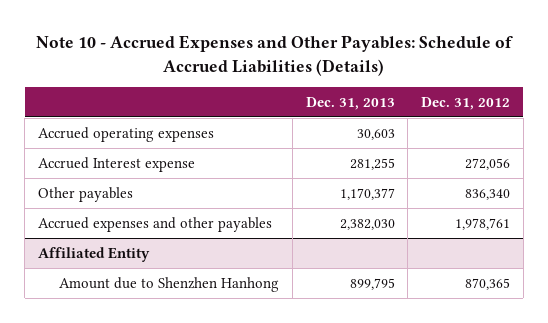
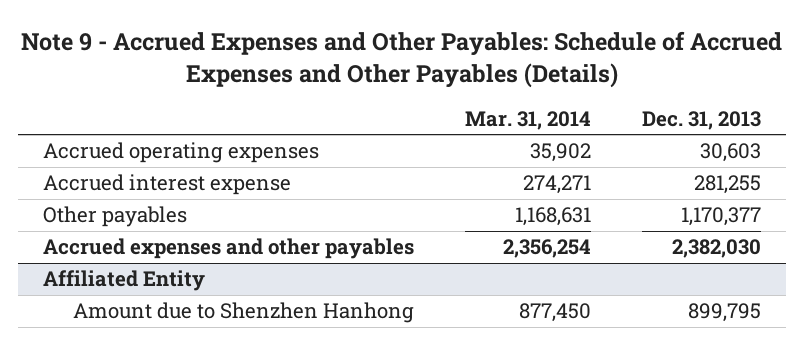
- Note 10 - Accrued Expenses and Other Payables: Schedule of Accrued Liabilities (Details)
+ Note 9 - Accrued Expenses and Other Payables: Schedule of Accrued Expenses and Other Payables (Details)
- | Dec. 31, 2013 | Dec. 31, 2012
+ | Mar. 31, 2014 | Dec. 31, 2013
- Accrued Interest expense | 281,255 | 272,056
+ Accrued interest expense | 274,271 | 281,255

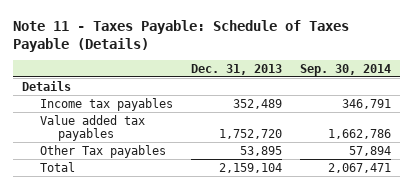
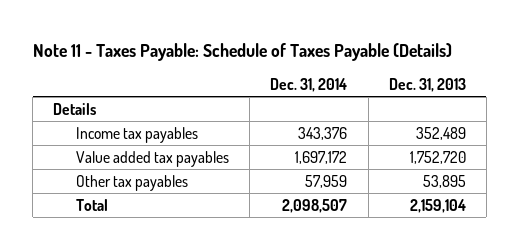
- | Dec. 31, 2013 | Sep. 30, 2014
+ | Dec. 31, 2014 | Dec. 31, 2013
- Other Tax payables | 53,895 | 57,894
+ Other tax payables | 57,959 | 53,895

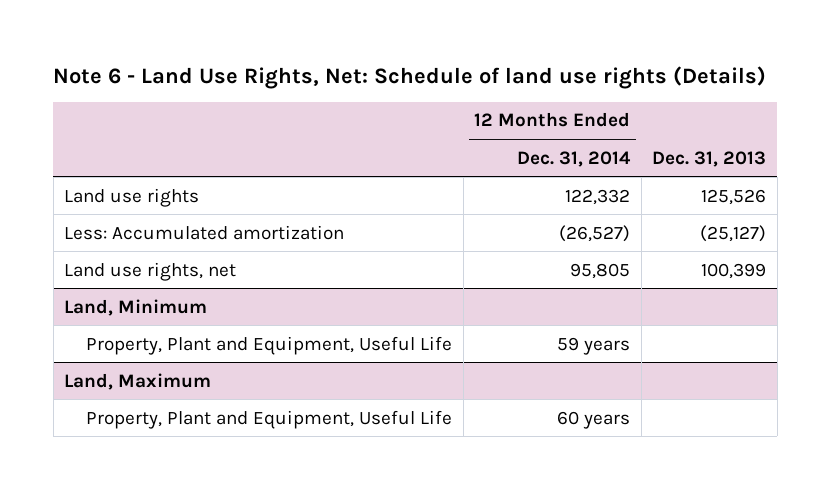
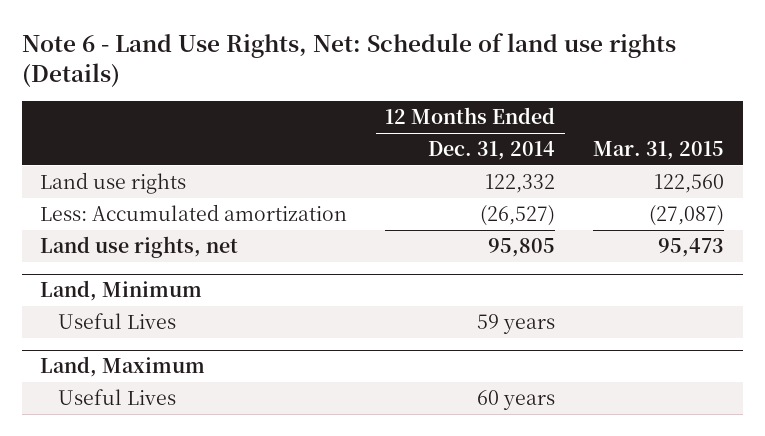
- | 12 Months Ended Dec. 31, 2014 | Dec. 31, 2013
+ | 12 Months Ended Dec. 31, 2014 | Mar. 31, 2015
@ Land, Minimum
- Property, Plant and Equipment, Useful Life | 59 years |
+ Useful Lives | 59 years |
@ Land, Maximum
- Property, Plant and Equipment, Useful Life | 60 years |
+ Useful Lives | 60 years |

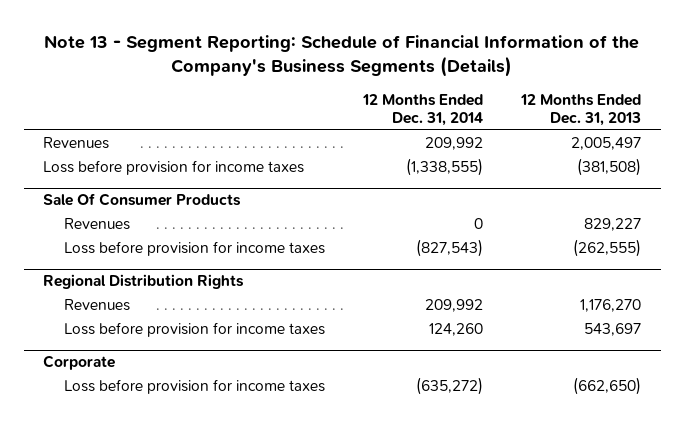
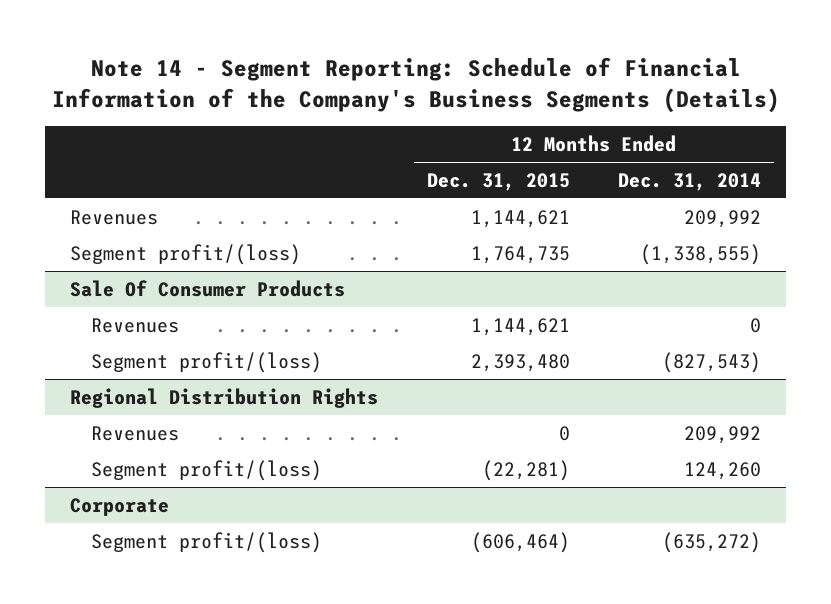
- Note 13 - Segment Reporting: Schedule of Financial Information of the Company's Business Segments (Details)
+ Note 14 - Segment Reporting: Schedule of Financial Information of the Company's Business Segments (Details)
- | 12 Months Ended Dec. 31, 2014 | 12 Months Ended Dec. 31, 2013
+ | 12 Months Ended Dec. 31, 2015 | 12 Months Ended Dec. 31, 2014
- Loss before provision for income taxes | (1,338,555) | (381,508)
+ Segment profit/(loss) | 1,764,735 | (1,338,555)
@ Sale Of Consumer Products
- Loss before provision for income taxes | (827,543) | (262,555)
+ Segment profit/(loss) | 2,393,480 | (827,543)
@ Regional Distribution Rights
- Loss before provision for income taxes | 124,260 | 543,697
+ Segment profit/(loss) | (22,281) | 124,260
@ Corporate
- Loss before provision for income taxes | (635,272) | (662,650)
+ Segment profit/(loss) | (606,464) | (635,272)

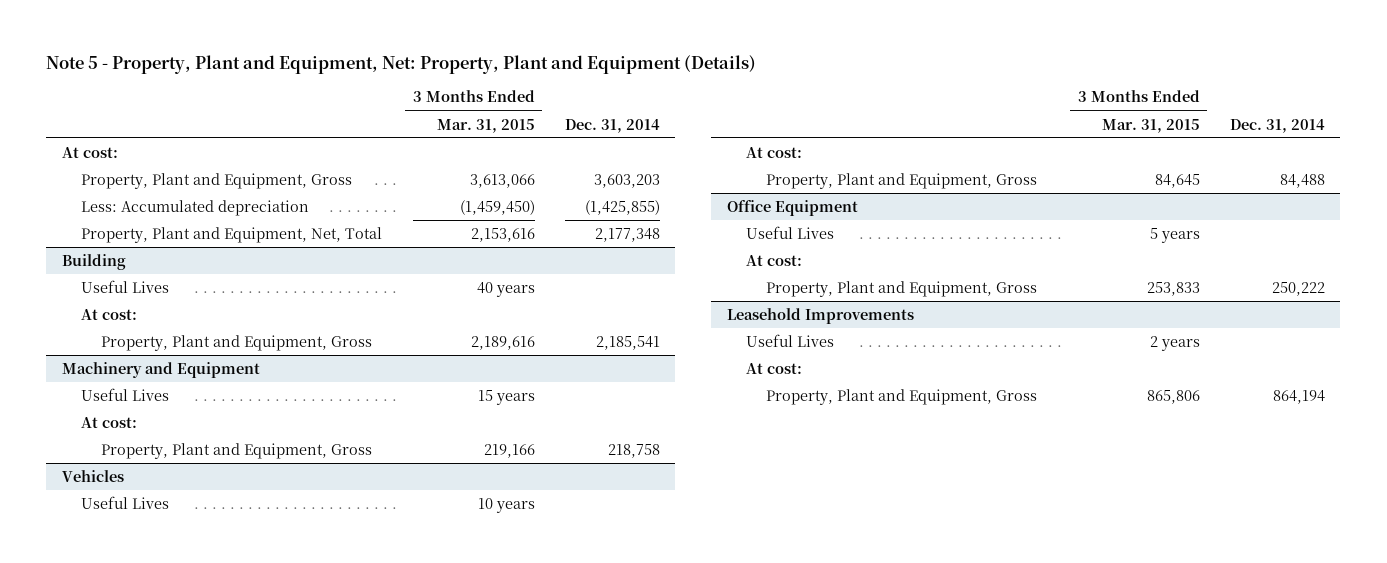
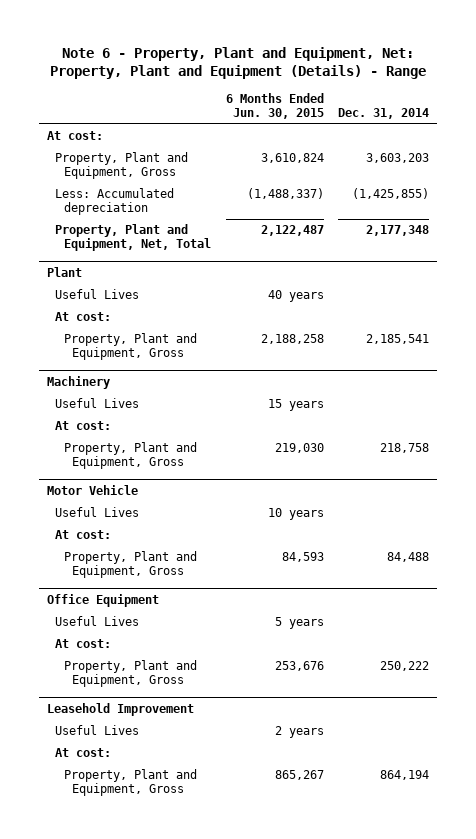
- Note 5 - Property, Plant and Equipment, Net: Property, Plant and Equipment (Details)
+ Note 6 - Property, Plant and Equipment, Net: Property, Plant and Equipment (Details) - Range
- | 3 Months Ended Mar. 31, 2015 | Dec. 31, 2014
+ | 6 Months Ended Jun. 30, 2015 | Dec. 31, 2014
- Building
+ Plant
- Machinery and Equipment
+ Machinery
- Vehicles
+ Motor Vehicle
- Leasehold Improvements
+ Leasehold Improvement

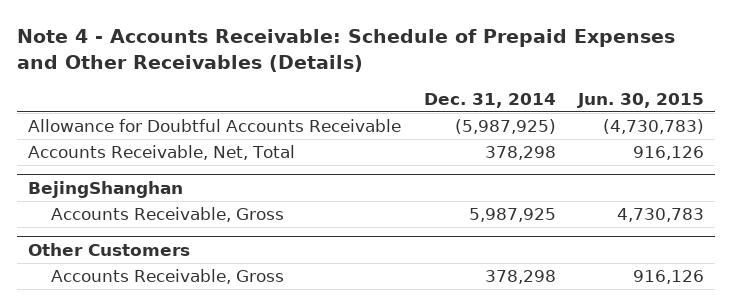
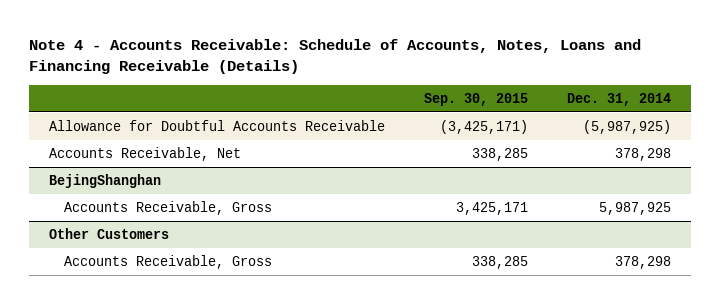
- Note 4 - Accounts Receivable: Schedule of Prepaid Expenses and Other Receivables (Details)
+ Note 4 - Accounts Receivable: Schedule of Accounts, Notes, Loans and Financing Receivable (Details)
- | Dec. 31, 2014 | Jun. 30, 2015
+ | Sep. 30, 2015 | Dec. 31, 2014
- Accounts Receivable, Net, Total | 378,298 | 916,126
+ Accounts Receivable, Net | 338,285 | 378,298

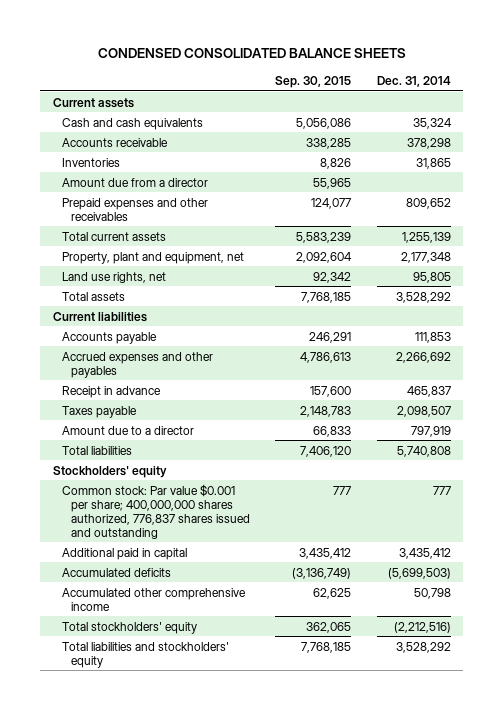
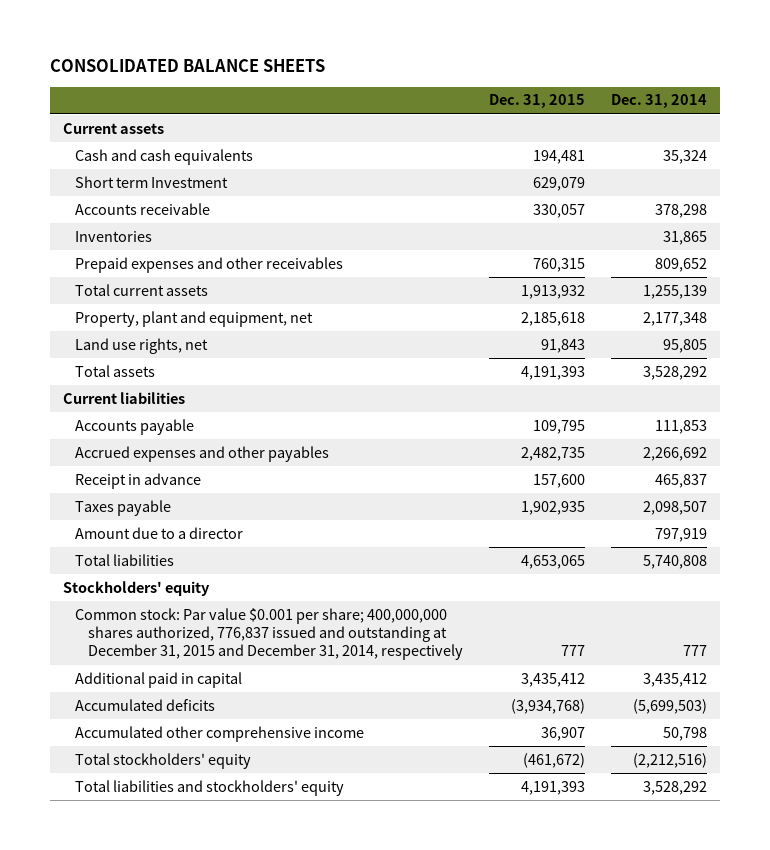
- CONDENSED CONSOLIDATED BALANCE SHEETS
+ CONSOLIDATED BALANCE SHEETS
- | Sep. 30, 2015 | Dec. 31, 2014
+ | Dec. 31, 2015 | Dec. 31, 2014
+ Short term Investment | 629,079 |
- Amount due from a director | 55,965 |
- Common stock: Par value $0.001 per share; 400,000,000 shares authorized, 776,837 shares issued and outstanding | 777 | 777
+ Common stock: Par value $0.001 per share; 400,000,000 shares authorized, 776,837 issued and outstanding at December 31, 2015 and December 31, 2014, respectively | 777 | 777

